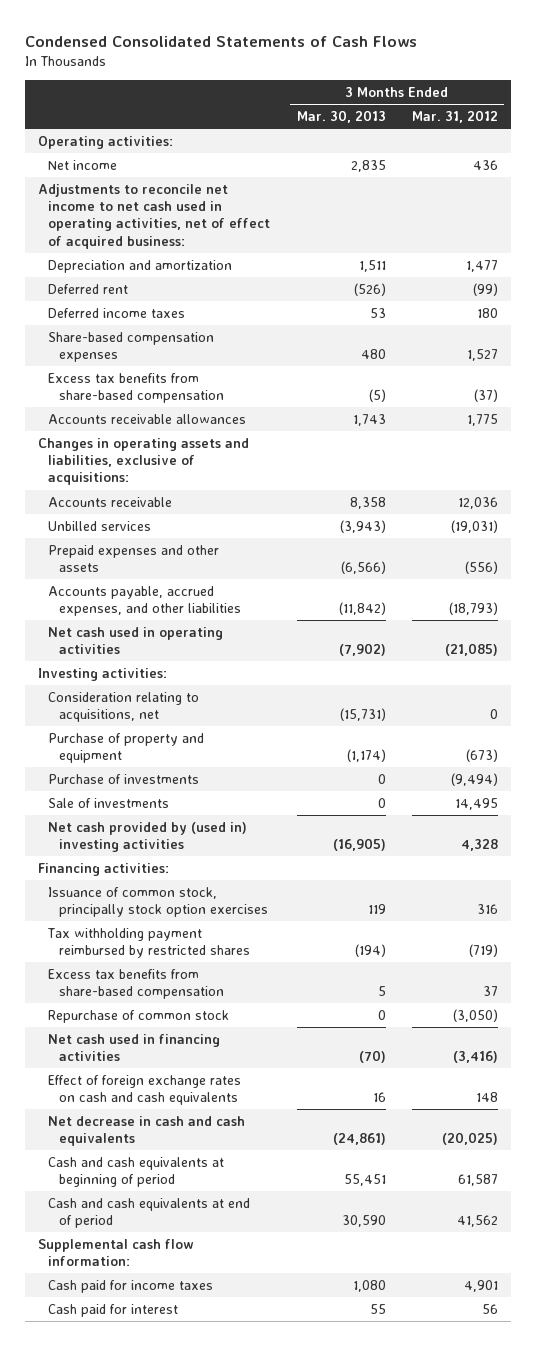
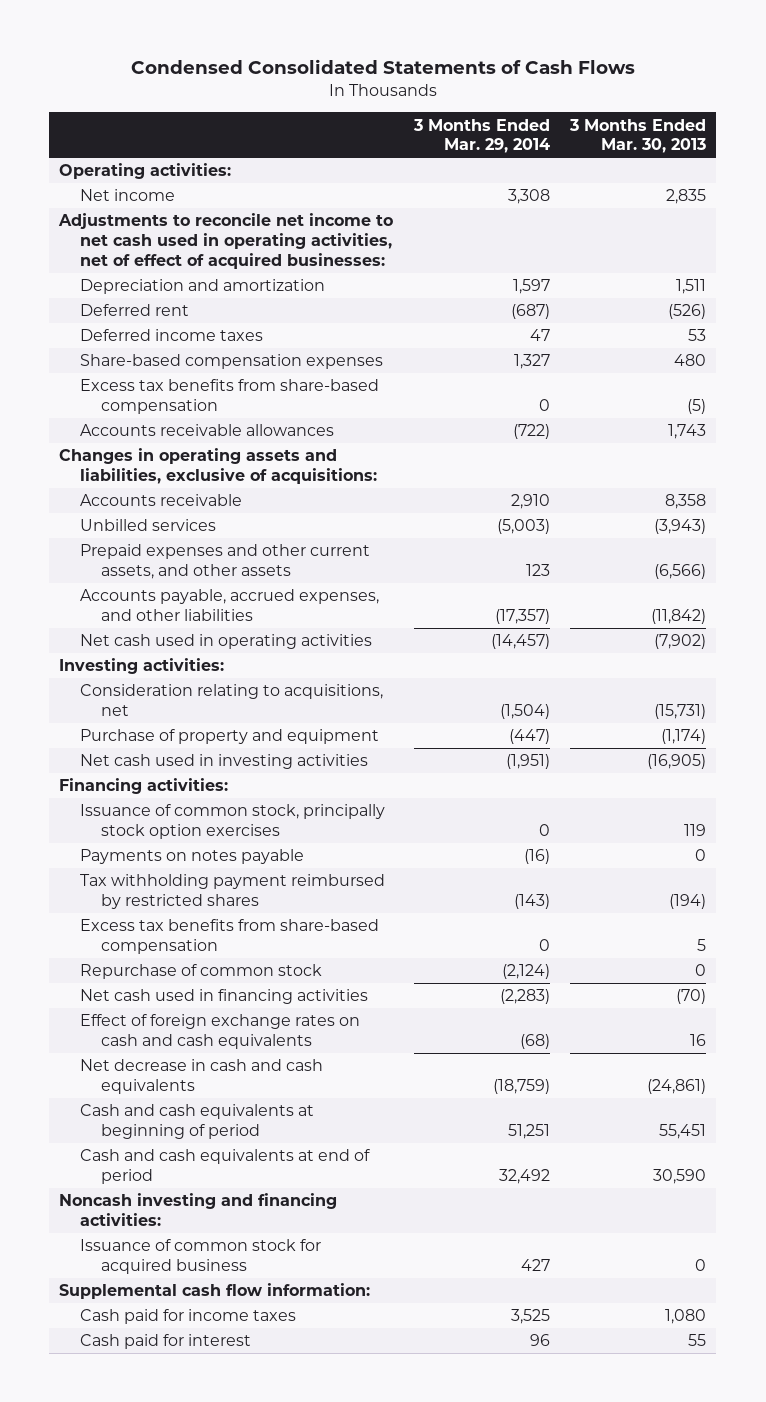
- | 3 Months Ended Mar. 30, 2013 | 3 Months Ended Mar. 31, 2012
+ | 3 Months Ended Mar. 29, 2014 | 3 Months Ended Mar. 30, 2013
- Adjustments to reconcile net income to net cash used in operating activities, net of effect of acquired business:
+ Adjustments to reconcile net income to net cash used in operating activities, net of effect of acquired businesses:
- Prepaid expenses and other assets | (6,566) | (556)
+ Prepaid expenses and other current assets, and other assets | 123 | (6,566)
- Purchase of investments | 0 | (9,494)
- Sale of investments | 0 | 14,495
- Net cash provided by (used in) investing activities | (16,905) | 4,328
+ Net cash used in investing activities | (1,951) | (16,905)
+ Payments on notes payable | (16) | 0
+ Noncash investing and financing activities:
+ Issuance of common stock for acquired business | 427 | 0

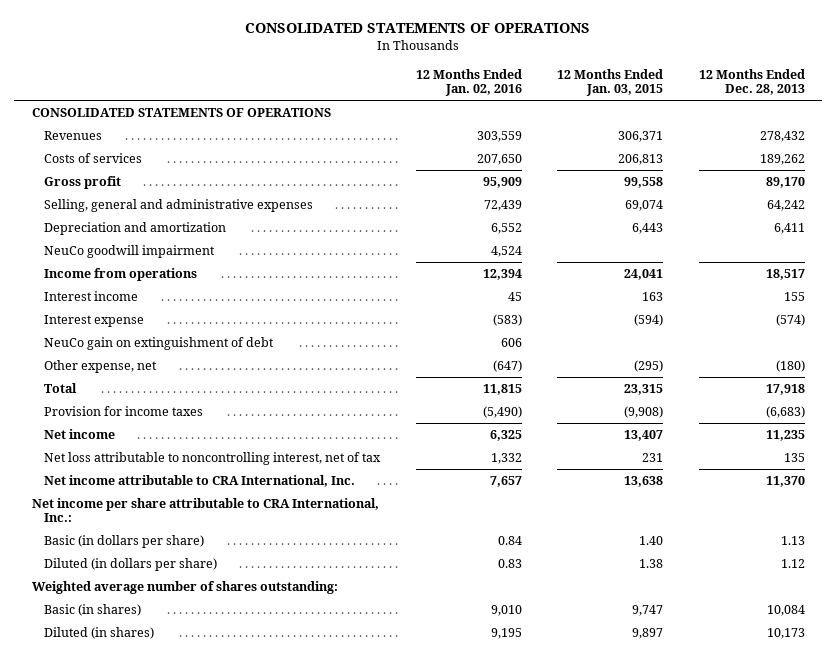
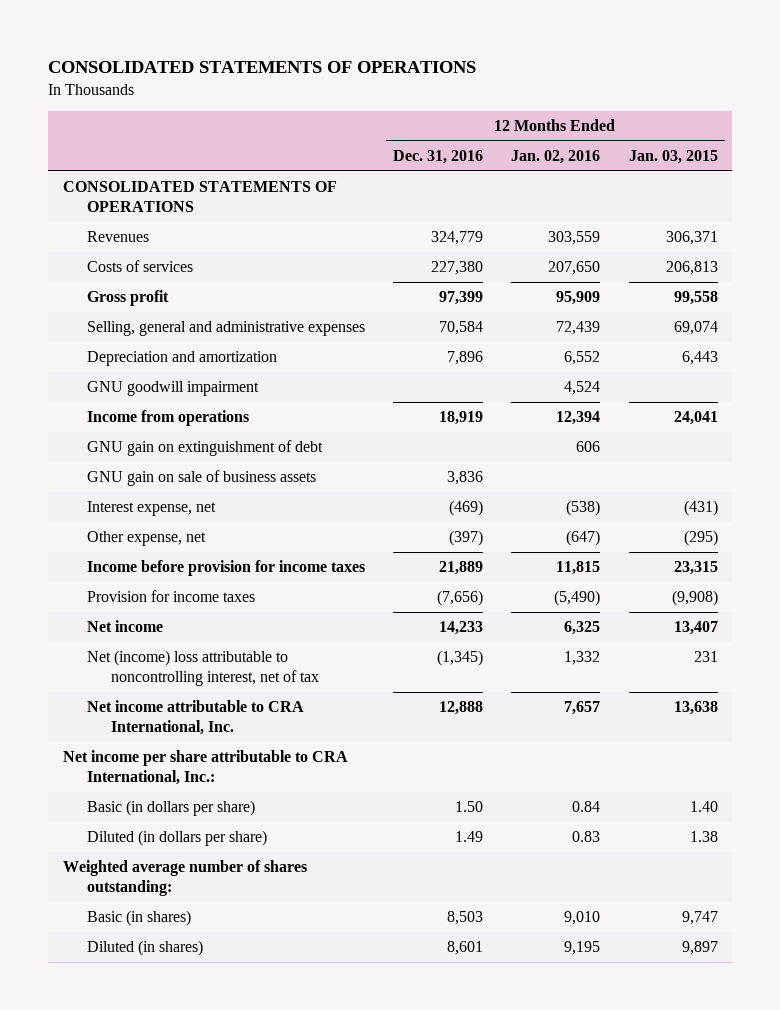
- | 12 Months Ended Jan. 02, 2016 | 12 Months Ended Jan. 03, 2015 | 12 Months Ended Dec. 28, 2013
+ | 12 Months Ended Dec. 31, 2016 | 12 Months Ended Jan. 02, 2016 | 12 Months Ended Jan. 03, 2015
- NeuCo goodwill impairment | 4,524 | |
+ GNU goodwill impairment | | 4,524 |
- Interest income | 45 | 163 | 155
- Interest expense | (583) | (594) | (574)
- NeuCo gain on extinguishment of debt | 606 | |
+ GNU gain on extinguishment of debt | | 606 |
+ GNU gain on sale of business assets | 3,836 | |
+ Interest expense, net | (469) | (538) | (431)
- Total | 11,815 | 23,315 | 17,918
+ Income before provision for income taxes | 21,889 | 11,815 | 23,315
- Net loss attributable to noncontrolling interest, net of tax | 1,332 | 231 | 135
+ Net (income) loss attributable to noncontrolling interest, net of tax | (1,345) | 1,332 | 231

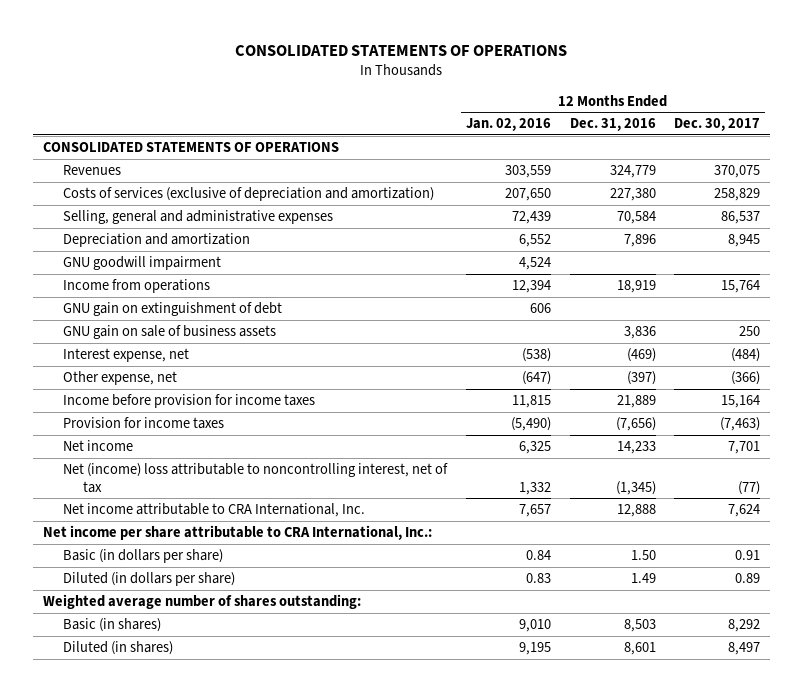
- | 12 Months Ended Dec. 31, 2016 | 12 Months Ended Jan. 02, 2016 | 12 Months Ended Jan. 03, 2015
+ | 12 Months Ended Jan. 02, 2016 | 12 Months Ended Dec. 31, 2016 | 12 Months Ended Dec. 30, 2017
- Costs of services | 227,380 | 207,650 | 206,813
- Gross profit | 97,399 | 95,909 | 99,558
+ Costs of services (exclusive of depreciation and amortization) | 207,650 | 227,380 | 258,829

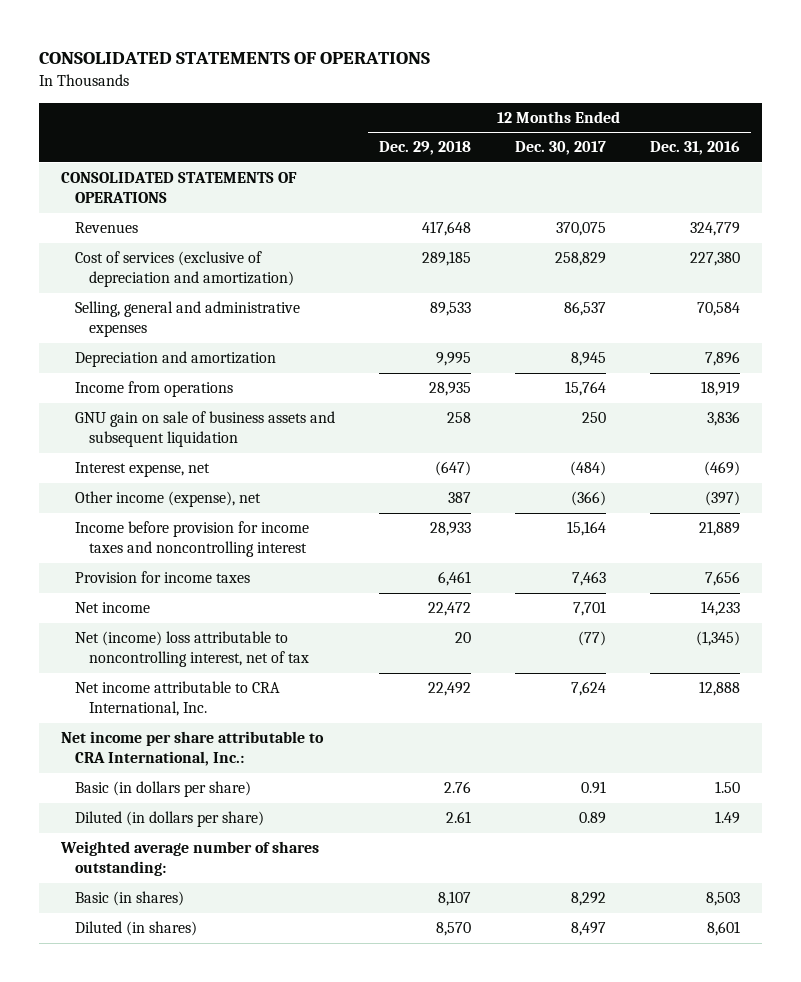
- | 12 Months Ended Jan. 02, 2016 | 12 Months Ended Dec. 31, 2016 | 12 Months Ended Dec. 30, 2017
+ | 12 Months Ended Dec. 29, 2018 | 12 Months Ended Dec. 30, 2017 | 12 Months Ended Dec. 31, 2016
- Costs of services (exclusive of depreciation and amortization) | 207,650 | 227,380 | 258,829
+ Cost of services (exclusive of depreciation and amortization) | 289,185 | 258,829 | 227,380
- GNU goodwill impairment | 4,524 | |
- GNU gain on extinguishment of debt | 606 | |
- GNU gain on sale of business assets | | 3,836 | 250
+ GNU gain on sale of business assets and subsequent liquidation | 258 | 250 | 3,836
- Other expense, net | (647) | (397) | (366)
- Income before provision for income taxes | 11,815 | 21,889 | 15,164
- Provision for income taxes | (5,490) | (7,656) | (7,463)
+ Other income (expense), net | 387 | (366) | (397)
+ Income before provision for income taxes and noncontrolling interest | 28,933 | 15,164 | 21,889
+ Provision for income taxes | 6,461 | 7,463 | 7,656

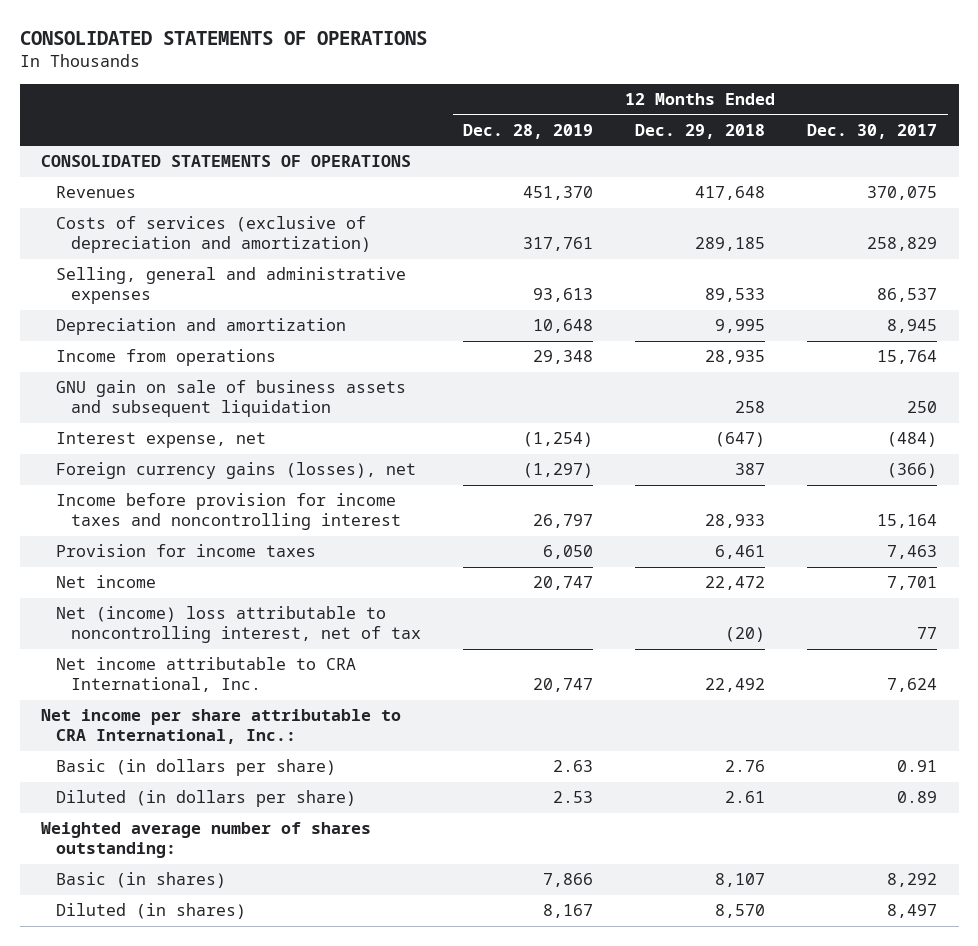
- | 12 Months Ended Dec. 29, 2018 | 12 Months Ended Dec. 30, 2017 | 12 Months Ended Dec. 31, 2016
+ | 12 Months Ended Dec. 28, 2019 | 12 Months Ended Dec. 29, 2018 | 12 Months Ended Dec. 30, 2017
- Cost of services (exclusive of depreciation and amortization) | 289,185 | 258,829 | 227,380
+ Costs of services (exclusive of depreciation and amortization) | 317,761 | 289,185 | 258,829
- Other income (expense), net | 387 | (366) | (397)
+ Foreign currency gains (losses), net | (1,297) | 387 | (366)
- Net (income) loss attributable to noncontrolling interest, net of tax | 20 | (77) | (1,345)
+ Net (income) loss attributable to noncontrolling interest, net of tax | | (20) | 77

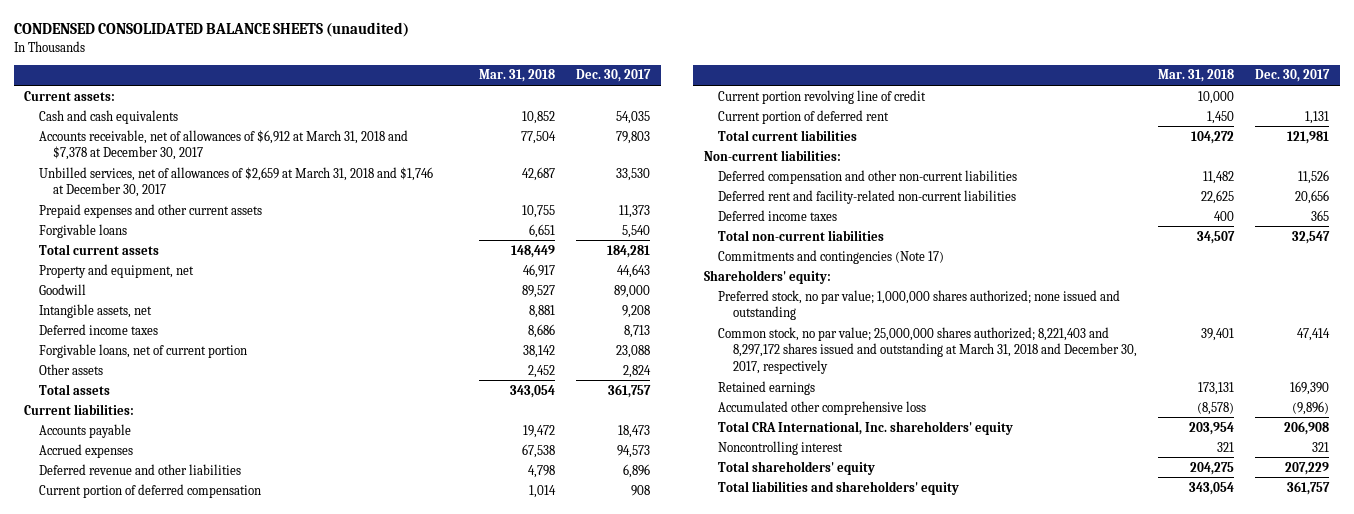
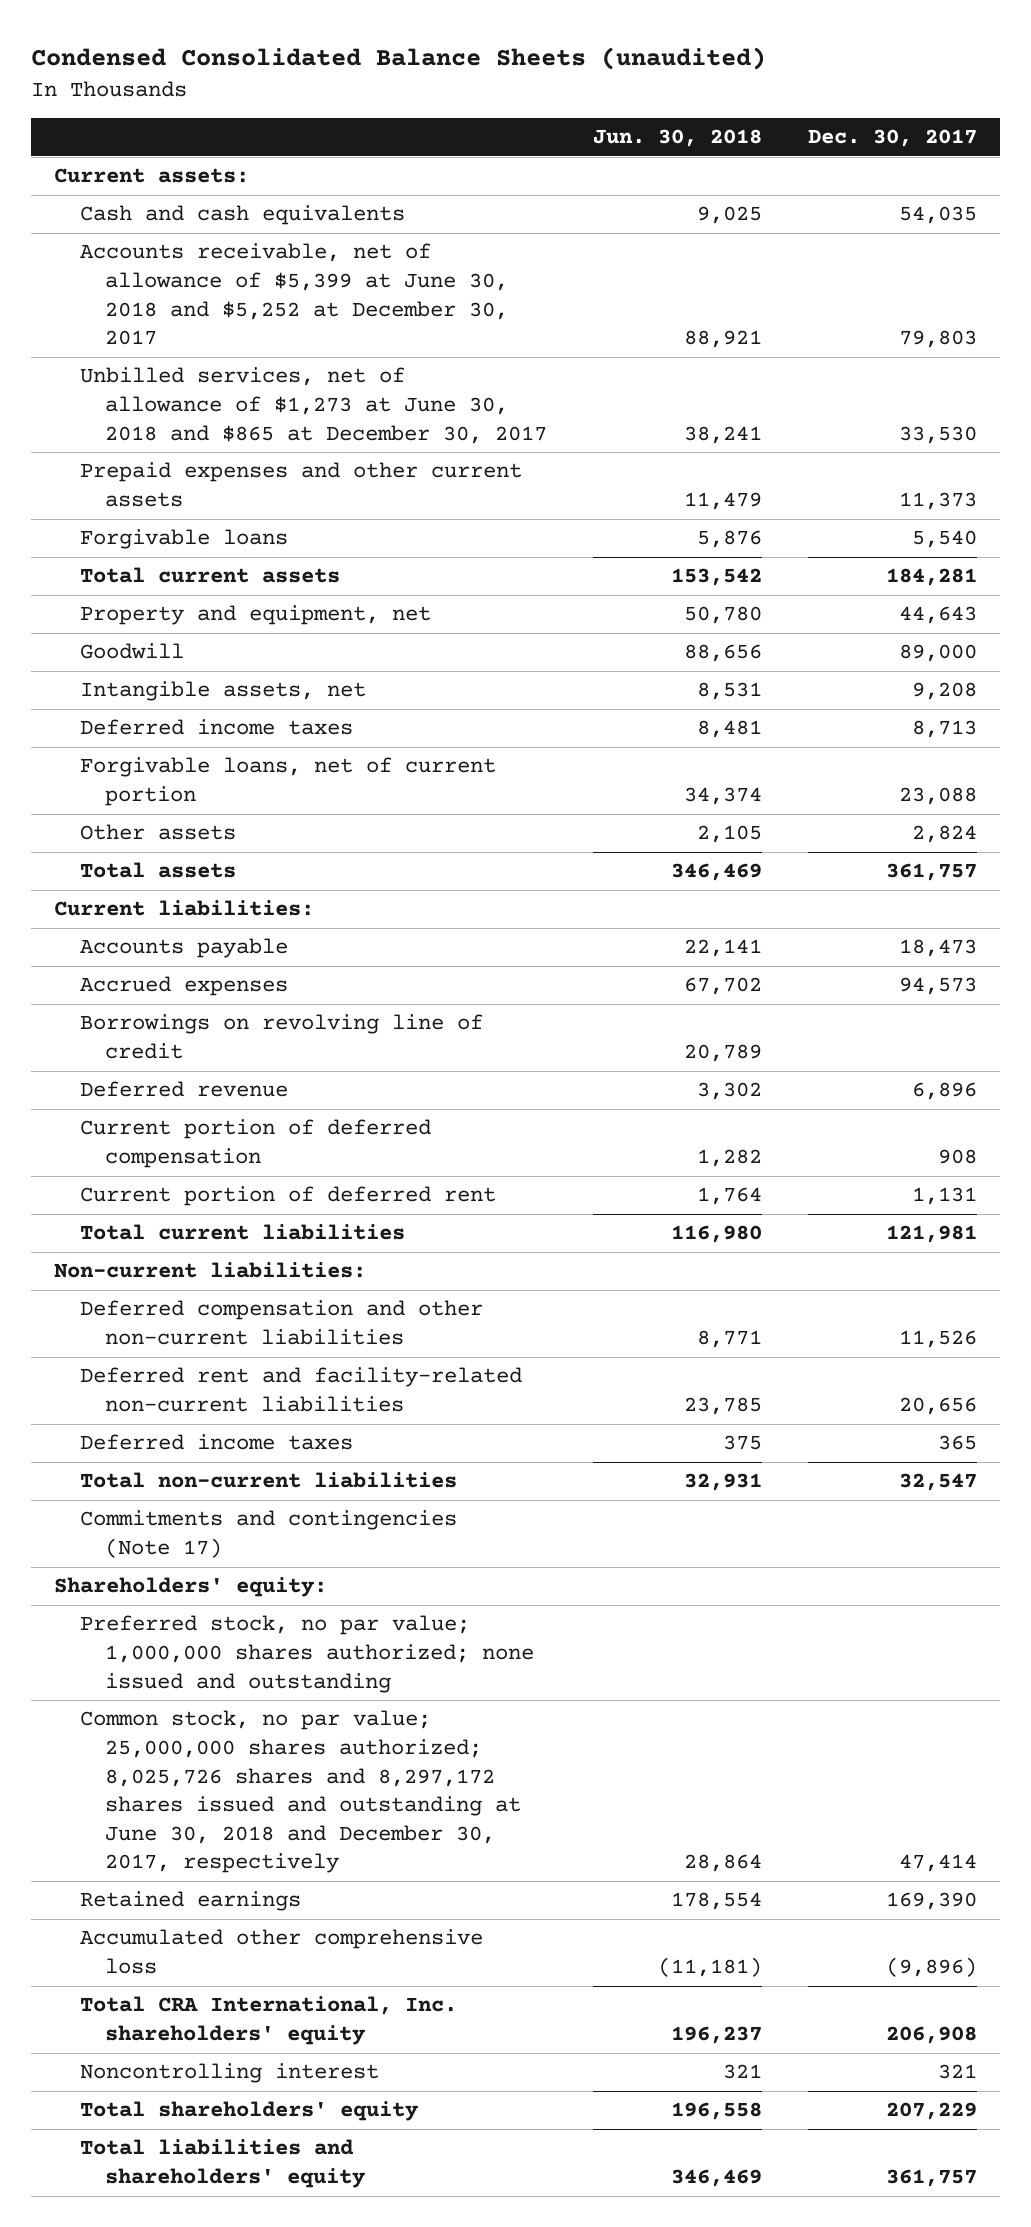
- CONDENSED CONSOLIDATED BALANCE SHEETS (unaudited)
+ Condensed Consolidated Balance Sheets (unaudited)
- | Mar. 31, 2018 | Dec. 30, 2017
+ | Jun. 30, 2018 | Dec. 30, 2017
- Accounts receivable, net of allowances of $6,912 at March 31, 2018 and $7,378 at December 30, 2017 | 77,504 | 79,803
- Unbilled services, net of allowances of $2,659 at March 31, 2018 and $1,746 at December 30, 2017 | 42,687 | 33,530
+ Accounts receivable, net of allowance of $5,399 at June 30, 2018 and $5,252 at December 30, 2017 | 88,921 | 79,803
+ Unbilled services, net of allowance of $1,273 at June 30, 2018 and $865 at December 30, 2017 | 38,241 | 33,530
- Deferred revenue and other liabilities | 4,798 | 6,896
+ Borrowings on revolving line of credit | 20,789 |
+ Deferred revenue | 3,302 | 6,896
- Current portion revolving line of credit | 10,000 |
- Common stock, no par value; 25,000,000 shares authorized; 8,221,403 and 8,297,172 shares issued and outstanding at March 31, 2018 and December 30, 2017, respectively | 39,401 | 47,414
+ Common stock, no par value; 25,000,000 shares authorized; 8,025,726 shares and 8,297,172 shares issued and outstanding at June 30, 2018 and December 30, 2017, respectively | 28,864 | 47,414

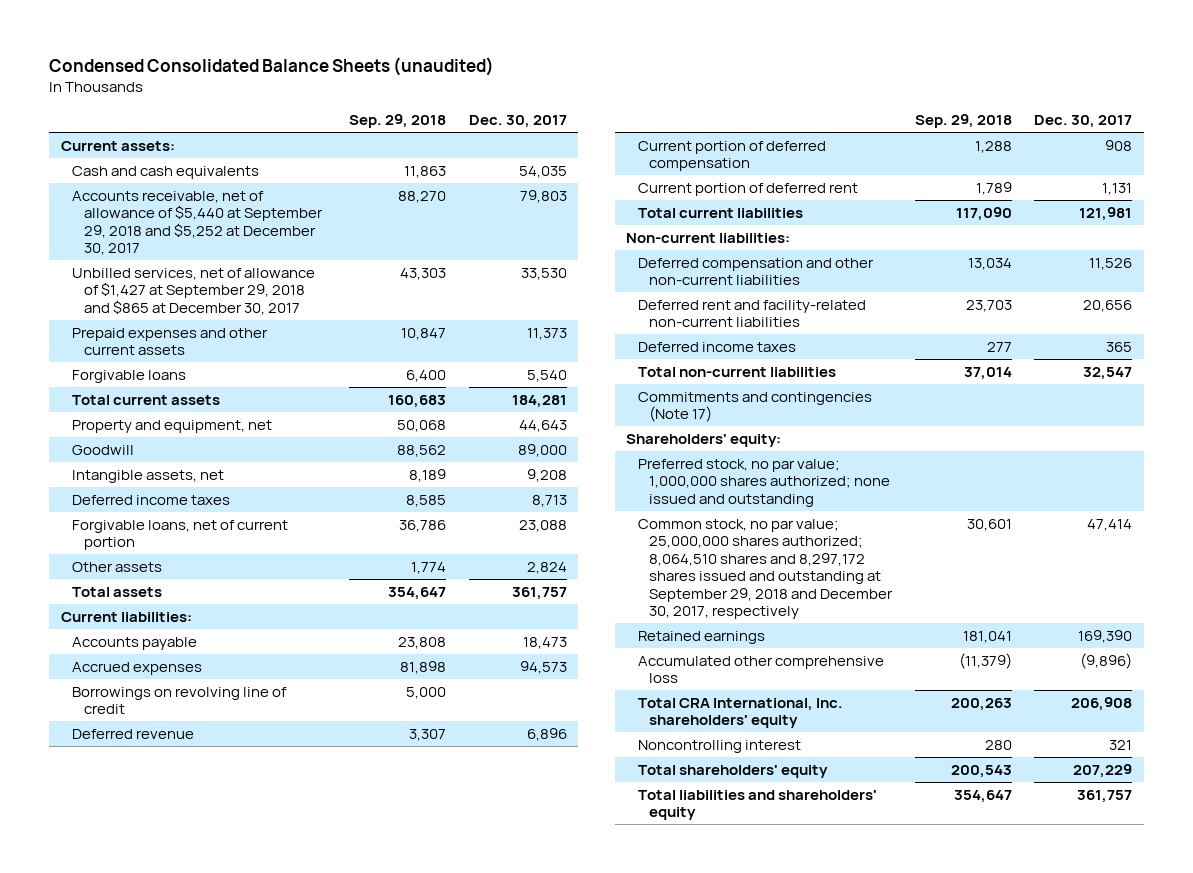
- | Jun. 30, 2018 | Dec. 30, 2017
+ | Sep. 29, 2018 | Dec. 30, 2017
- Accounts receivable, net of allowance of $5,399 at June 30, 2018 and $5,252 at December 30, 2017 | 88,921 | 79,803
- Unbilled services, net of allowance of $1,273 at June 30, 2018 and $865 at December 30, 2017 | 38,241 | 33,530
+ Accounts receivable, net of allowance of $5,440 at September 29, 2018 and $5,252 at December 30, 2017 | 88,270 | 79,803
+ Unbilled services, net of allowance of $1,427 at September 29, 2018 and $865 at December 30, 2017 | 43,303 | 33,530
- Common stock, no par value; 25,000,000 shares authorized; 8,025,726 shares and 8,297,172 shares issued and outstanding at June 30, 2018 and December 30, 2017, respectively | 28,864 | 47,414
+ Common stock, no par value; 25,000,000 shares authorized; 8,064,510 shares and 8,297,172 shares issued and outstanding at September 29, 2018 and December 30, 2017, respectively | 30,601 | 47,414

